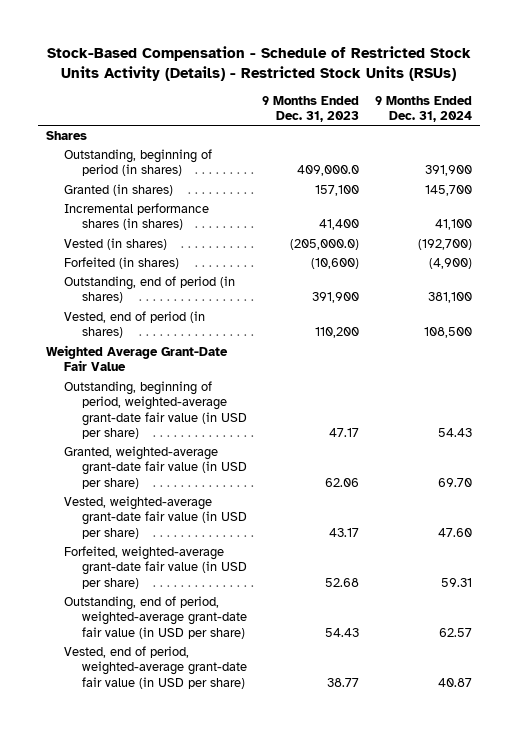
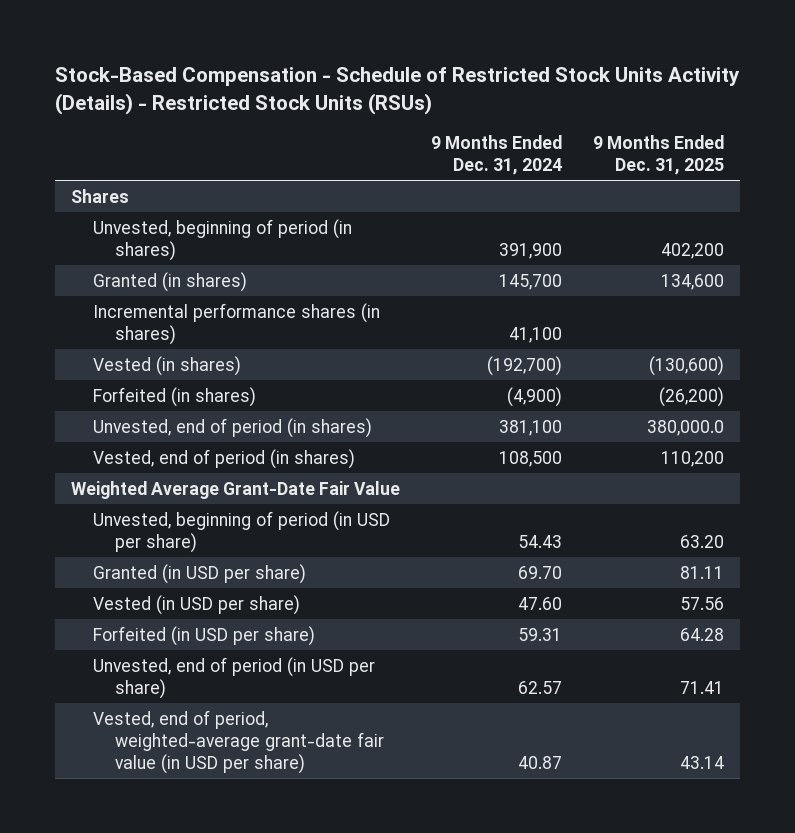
- | 9 Months Ended Dec. 31, 2023 | 9 Months Ended Dec. 31, 2024
+ | 9 Months Ended Dec. 31, 2024 | 9 Months Ended Dec. 31, 2025
- Outstanding, beginning of period (in shares) | 409,000.0 | 391,900
+ Unvested, beginning of period (in shares) | 391,900 | 402,200
- Outstanding, end of period (in shares) | 391,900 | 381,100
+ Unvested, end of period (in shares) | 381,100 | 380,000.0
- Outstanding, beginning of period, weighted-average grant-date fair value (in USD per share) | 47.17 | 54.43
- Granted, weighted-average grant-date fair value (in USD per share) | 62.06 | 69.70
- Vested, weighted-average grant-date fair value (in USD per share) | 43.17 | 47.60
- Forfeited, weighted-average grant-date fair value (in USD per share) | 52.68 | 59.31
- Outstanding, end of period, weighted-average grant-date fair value (in USD per share) | 54.43 | 62.57
+ Unvested, beginning of period (in USD per share) | 54.43 | 63.20
+ Granted (in USD per share) | 69.70 | 81.11
+ Vested (in USD per share) | 47.60 | 57.56
+ Forfeited (in USD per share) | 59.31 | 64.28
+ Unvested, end of period (in USD per share) | 62.57 | 71.41

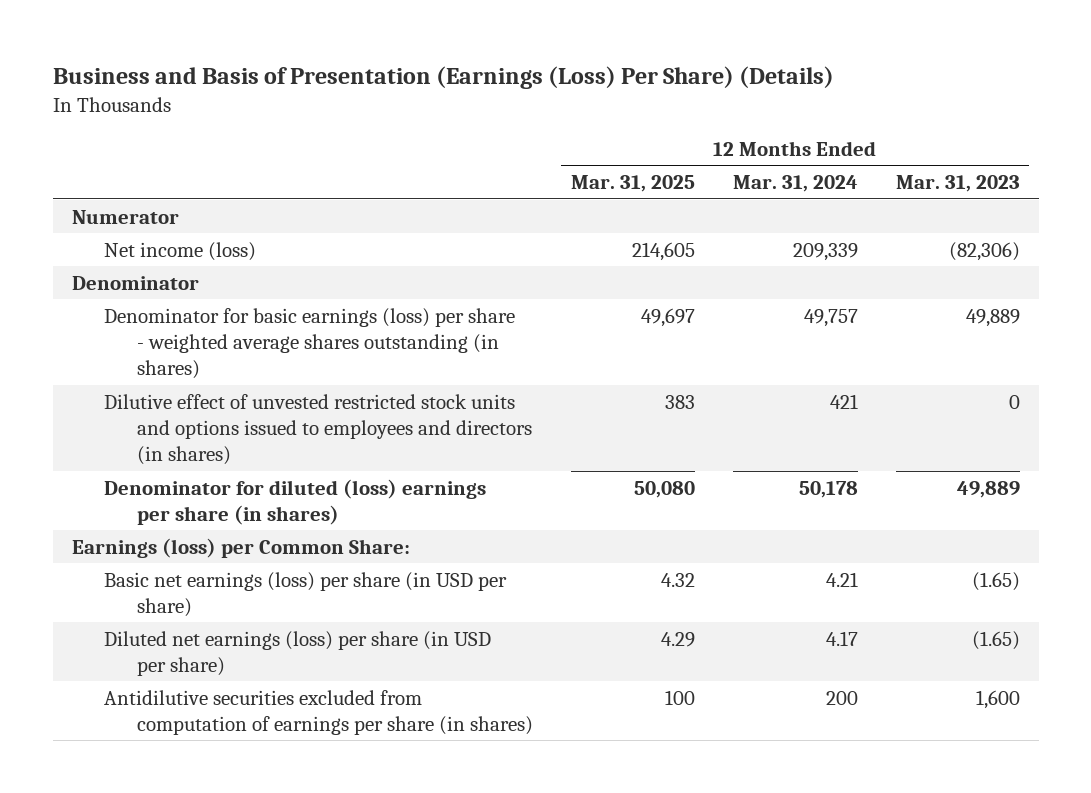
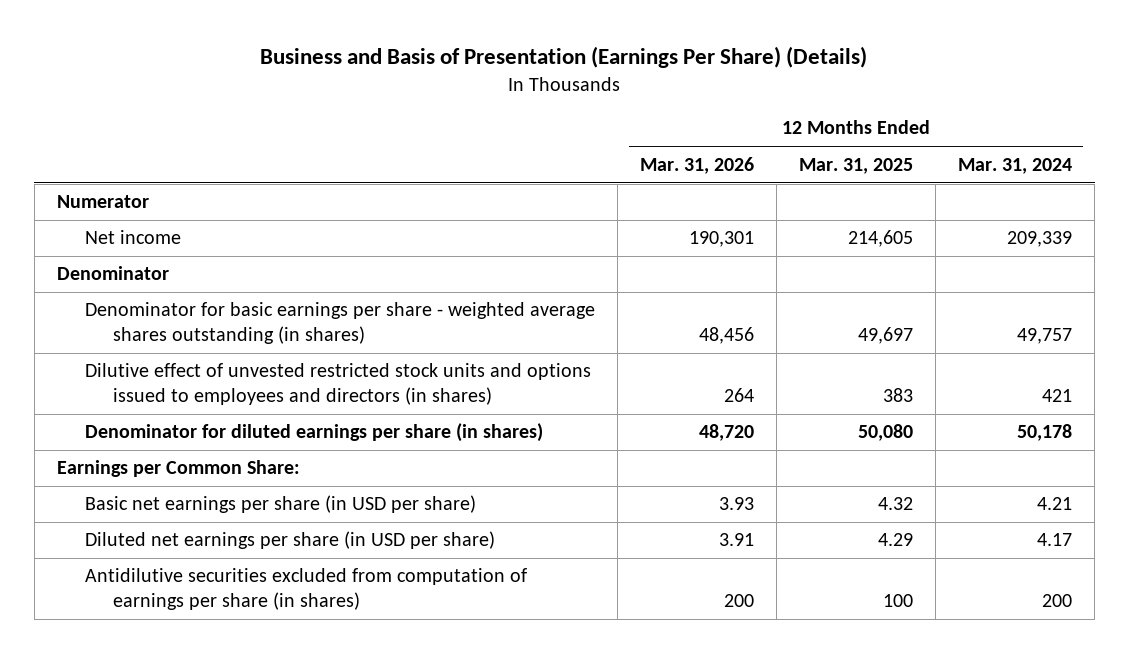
- Business and Basis of Presentation (Earnings (Loss) Per Share) (Details)
+ Business and Basis of Presentation (Earnings Per Share) (Details)
- | 12 Months Ended Mar. 31, 2025 | 12 Months Ended Mar. 31, 2024 | 12 Months Ended Mar. 31, 2023
+ | 12 Months Ended Mar. 31, 2026 | 12 Months Ended Mar. 31, 2025 | 12 Months Ended Mar. 31, 2024
- Net income (loss) | 214,605 | 209,339 | (82,306)
+ Net income | 190,301 | 214,605 | 209,339
- Denominator for basic earnings (loss) per share - weighted average shares outstanding (in shares) | 49,697 | 49,757 | 49,889
+ Denominator for basic earnings per share - weighted average shares outstanding (in shares) | 48,456 | 49,697 | 49,757
- Denominator for diluted (loss) earnings per share (in shares) | 50,080 | 50,178 | 49,889
- Earnings (loss) per Common Share:
- Basic net earnings (loss) per share (in USD per share) | 4.32 | 4.21 | (1.65)
- Diluted net earnings (loss) per share (in USD per share) | 4.29 | 4.17 | (1.65)
+ Denominator for diluted earnings per share (in shares) | 48,720 | 50,080 | 50,178
+ Earnings per Common Share:
+ Basic net earnings per share (in USD per share) | 3.93 | 4.32 | 4.21
+ Diluted net earnings per share (in USD per share) | 3.91 | 4.29 | 4.17

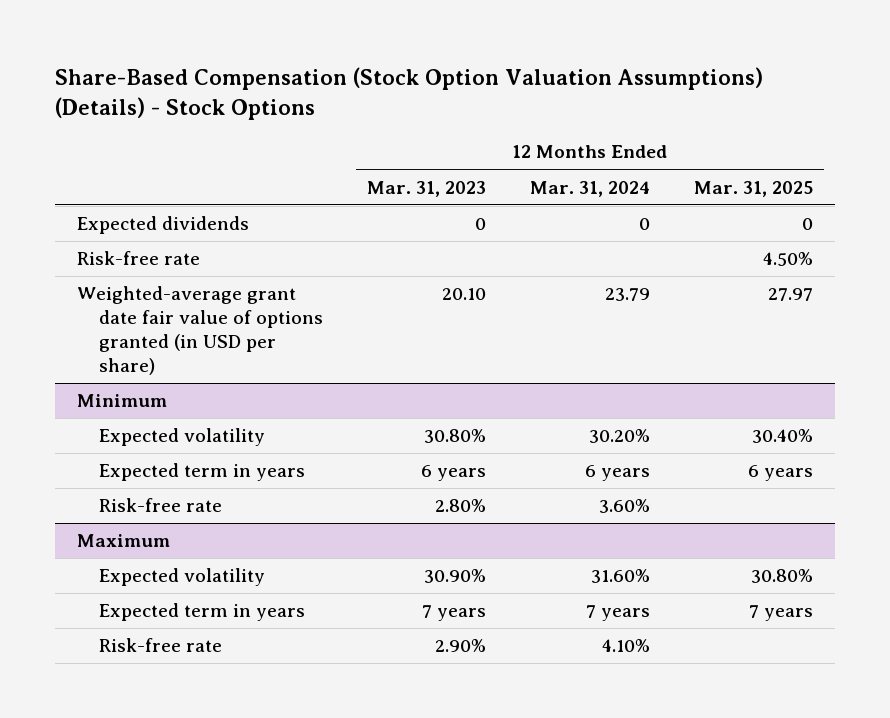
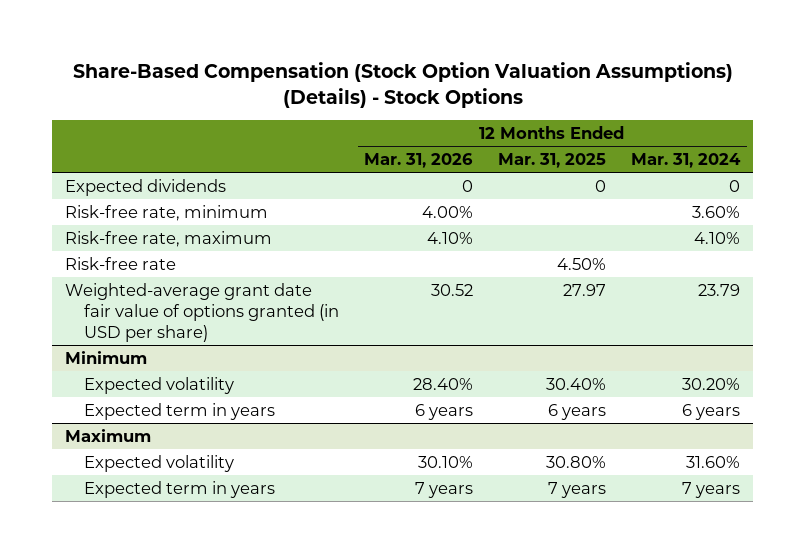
- | 12 Months Ended Mar. 31, 2023 | 12 Months Ended Mar. 31, 2024 | 12 Months Ended Mar. 31, 2025
+ | 12 Months Ended Mar. 31, 2026 | 12 Months Ended Mar. 31, 2025 | 12 Months Ended Mar. 31, 2024
+ Risk-free rate, minimum | 4.00% | | 3.60%
+ Risk-free rate, maximum | 4.10% | | 4.10%
@ Minimum
- Risk-free rate | 2.80% | 3.60% |
@ Maximum
- Risk-free rate | 2.90% | 4.10% |

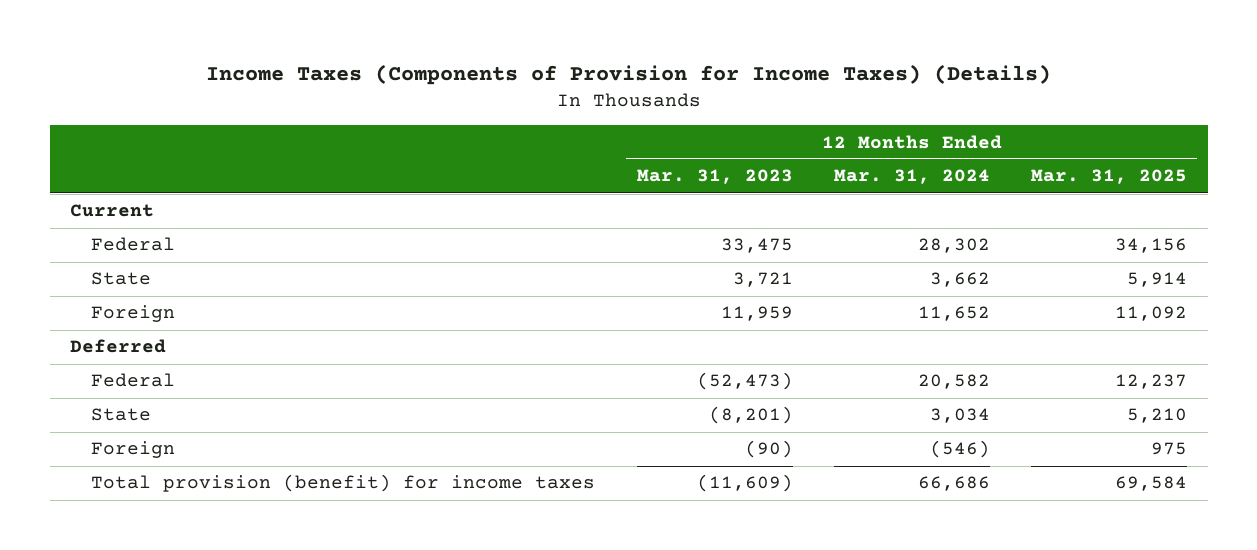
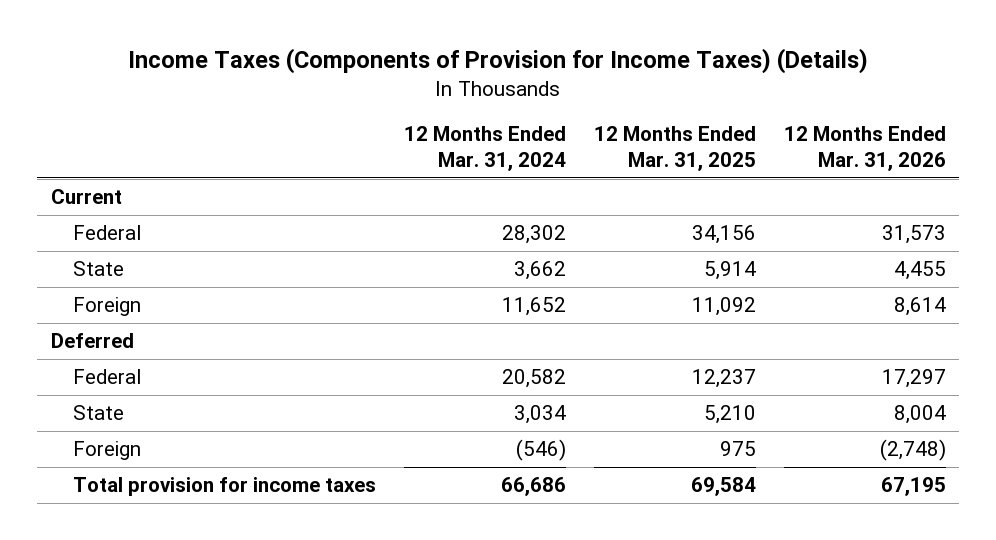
- | 12 Months Ended Mar. 31, 2023 | 12 Months Ended Mar. 31, 2024 | 12 Months Ended Mar. 31, 2025
+ | 12 Months Ended Mar. 31, 2024 | 12 Months Ended Mar. 31, 2025 | 12 Months Ended Mar. 31, 2026
- Total provision (benefit) for income taxes | (11,609) | 66,686 | 69,584
+ Total provision for income taxes | 66,686 | 69,584 | 67,195

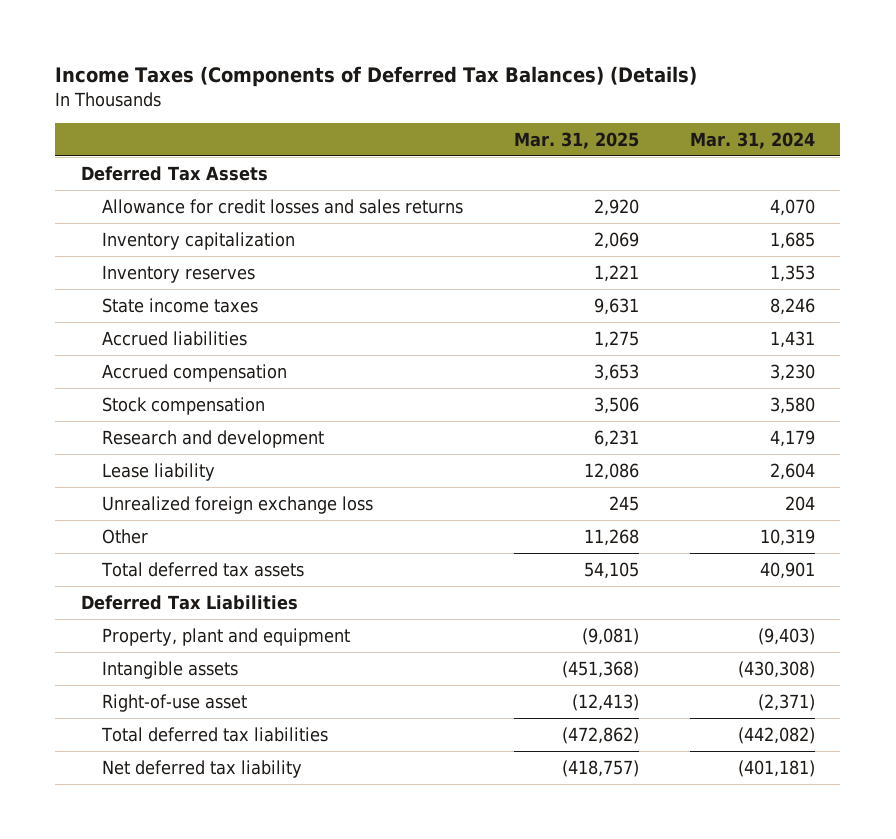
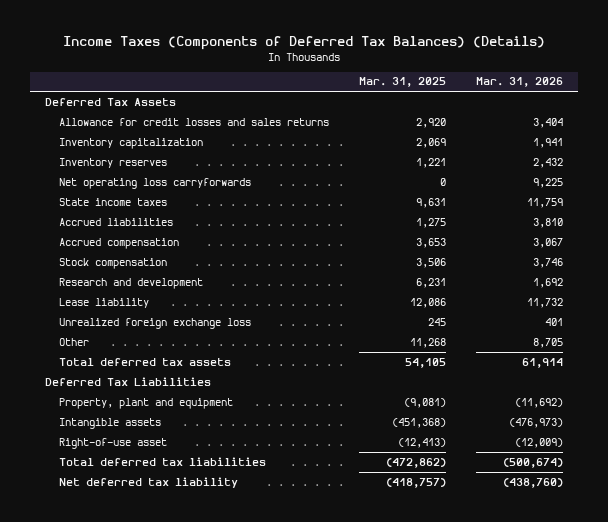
- | Mar. 31, 2025 | Mar. 31, 2024
+ | Mar. 31, 2025 | Mar. 31, 2026
+ Net operating loss carryforwards | 0 | 9,225

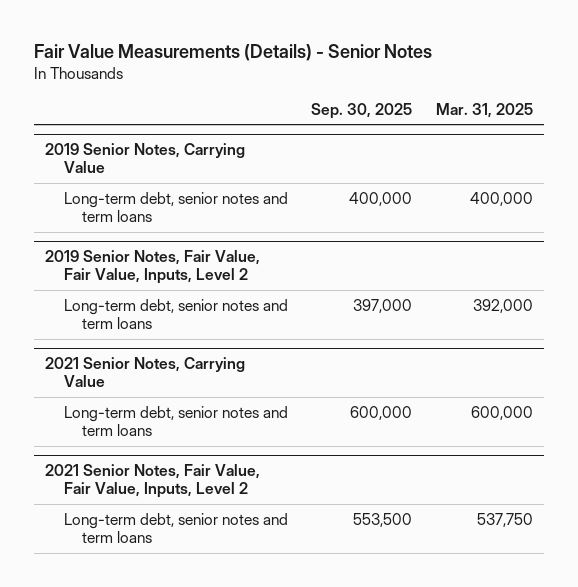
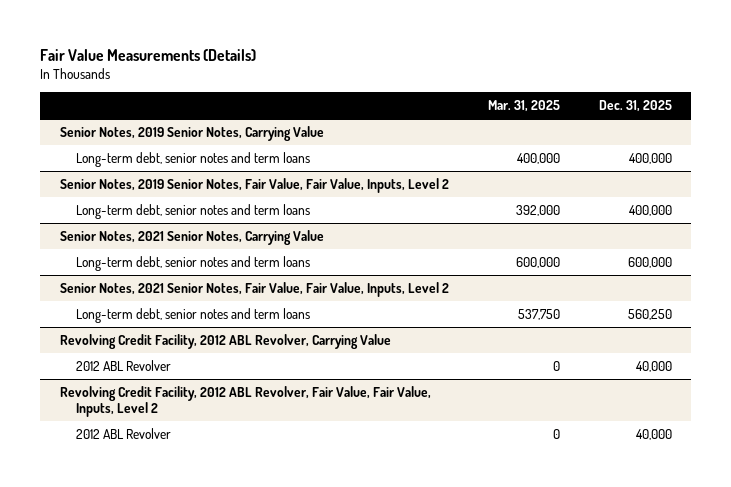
- Fair Value Measurements (Details) - Senior Notes
+ Fair Value Measurements (Details)
- | Sep. 30, 2025 | Mar. 31, 2025
+ | Mar. 31, 2025 | Dec. 31, 2025
- 2019 Senior Notes, Carrying Value
+ Senior Notes, 2019 Senior Notes, Carrying Value
- 2019 Senior Notes, Fair Value, Fair Value, Inputs, Level 2
+ Senior Notes, 2019 Senior Notes, Fair Value, Fair Value, Inputs, Level 2
- 2021 Senior Notes, Carrying Value
+ Senior Notes, 2021 Senior Notes, Carrying Value
- 2021 Senior Notes, Fair Value, Fair Value, Inputs, Level 2
+ Senior Notes, 2021 Senior Notes, Fair Value, Fair Value, Inputs, Level 2
+ Revolving Credit Facility, 2012 ABL Revolver, Carrying Value
+ 2012 ABL Revolver | 0 | 40,000
+ Revolving Credit Facility, 2012 ABL Revolver, Fair Value, Fair Value, Inputs, Level 2
+ 2012 ABL Revolver | 0 | 40,000

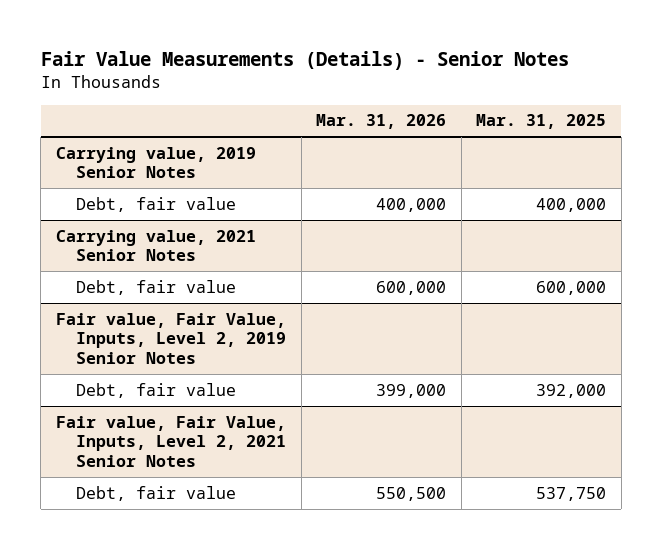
- Fair Value Measurements (Details)
+ Fair Value Measurements (Details) - Senior Notes
- | Mar. 31, 2025 | Dec. 31, 2025
+ | Mar. 31, 2026 | Mar. 31, 2025
- Senior Notes, 2019 Senior Notes, Carrying Value
- Long-term debt, senior notes and term loans | 400,000 | 400,000
- Senior Notes, 2019 Senior Notes, Fair Value, Fair Value, Inputs, Level 2
- Long-term debt, senior notes and term loans | 392,000 | 400,000
- Senior Notes, 2021 Senior Notes, Carrying Value
- Long-term debt, senior notes and term loans | 600,000 | 600,000
- Senior Notes, 2021 Senior Notes, Fair Value, Fair Value, Inputs, Level 2
- Long-term debt, senior notes and term loans | 537,750 | 560,250
- Revolving Credit Facility, 2012 ABL Revolver, Carrying Value
- 2012 ABL Revolver | 0 | 40,000
- Revolving Credit Facility, 2012 ABL Revolver, Fair Value, Fair Value, Inputs, Level 2
- 2012 ABL Revolver | 0 | 40,000
+ Carrying value, 2019 Senior Notes
+ Debt, fair value | 400,000 | 400,000
+ Carrying value, 2021 Senior Notes
+ Debt, fair value | 600,000 | 600,000
+ Fair value, Fair Value, Inputs, Level 2, 2019 Senior Notes
+ Debt, fair value | 399,000 | 392,000
+ Fair value, Fair Value, Inputs, Level 2, 2021 Senior Notes
+ Debt, fair value | 550,500 | 537,750

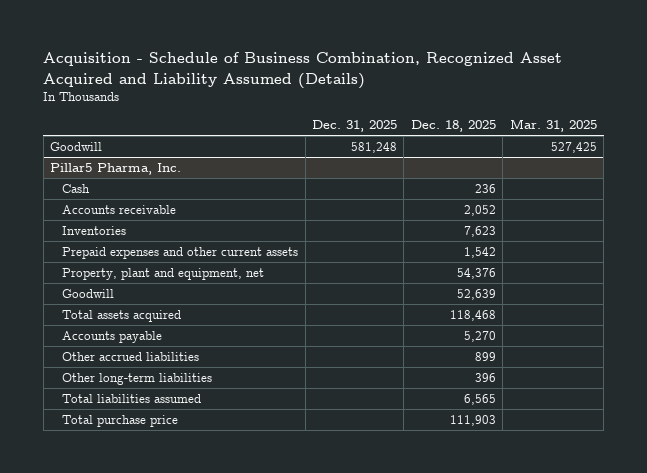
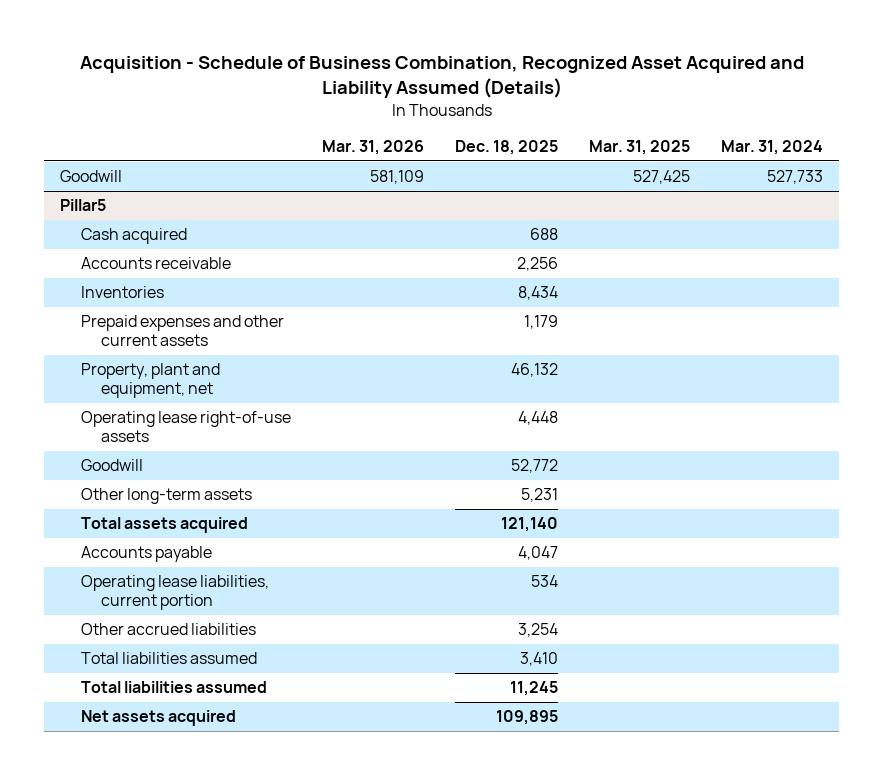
- | Dec. 31, 2025 | Dec. 18, 2025 | Mar. 31, 2025
+ | Mar. 31, 2026 | Dec. 18, 2025 | Mar. 31, 2025 | Mar. 31, 2024
- Pillar5 Pharma, Inc.
- Cash | | 236 |
- Accounts receivable | | 2,052 |
- Inventories | | 7,623 |
- Prepaid expenses and other current assets | | 1,542 |
- Property, plant and equipment, net | | 54,376 |
- Goodwill | | 52,639 |
- Total assets acquired | | 118,468 |
- Accounts payable | | 5,270 |
- Other accrued liabilities | | 899 |
- Other long-term liabilities | | 396 |
- Total liabilities assumed | | 6,565 |
- Total purchase price | | 111,903 |
+ Pillar5
+ Cash acquired | | 688 | |
+ Accounts receivable | | 2,256 | |
+ Inventories | | 8,434 | |
+ Prepaid expenses and other current assets | | 1,179 | |
+ Property, plant and equipment, net | | 46,132 | |
+ Operating lease right-of-use assets | | 4,448 | |
+ Goodwill | | 52,772 | |
+ Other long-term assets | | 5,231 | |
+ Total assets acquired | | 121,140 | |
+ Accounts payable | | 4,047 | |
+ Operating lease liabilities, current portion | | 534 | |
+ Other accrued liabilities | | 3,254 | |
+ Total liabilities assumed | | 3,410 | |
+ Total liabilities assumed | | 11,245 | |
+ Net assets acquired | | 109,895 | |

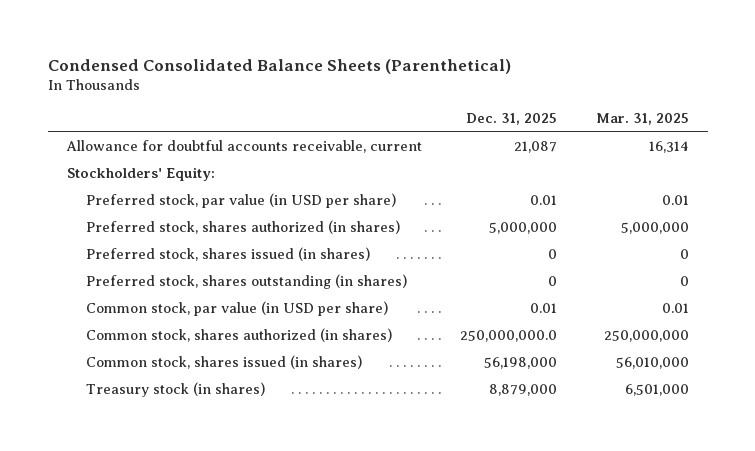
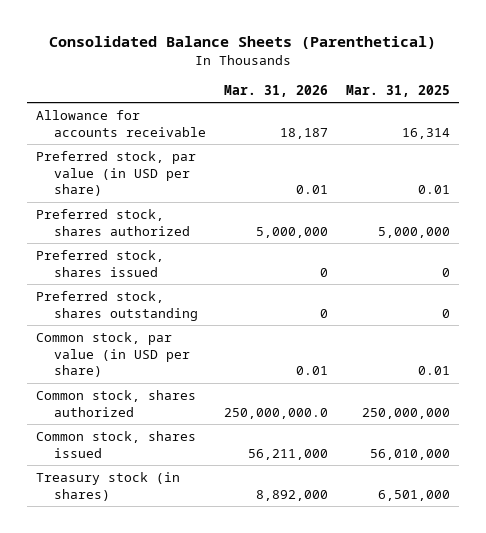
- Condensed Consolidated Balance Sheets (Parenthetical)
+ Consolidated Balance Sheets (Parenthetical)
- | Dec. 31, 2025 | Mar. 31, 2025
+ | Mar. 31, 2026 | Mar. 31, 2025
- Allowance for doubtful accounts receivable, current | 21,087 | 16,314
- Stockholders' Equity:
+ Allowance for accounts receivable | 18,187 | 16,314
- Preferred stock, shares authorized (in shares) | 5,000,000 | 5,000,000
- Preferred stock, shares issued (in shares) | 0 | 0
- Preferred stock, shares outstanding (in shares) | 0 | 0
+ Preferred stock, shares authorized | 5,000,000 | 5,000,000
+ Preferred stock, shares issued | 0 | 0
+ Preferred stock, shares outstanding | 0 | 0
- Common stock, shares authorized (in shares) | 250,000,000.0 | 250,000,000
- Common stock, shares issued (in shares) | 56,198,000 | 56,010,000
+ Common stock, shares authorized | 250,000,000.0 | 250,000,000
+ Common stock, shares issued | 56,211,000 | 56,010,000

